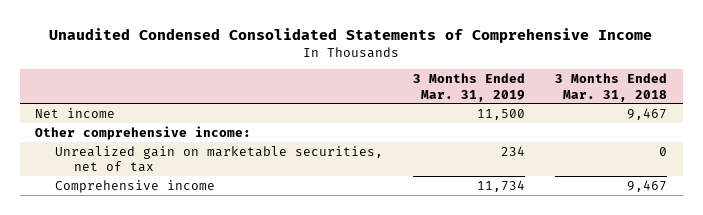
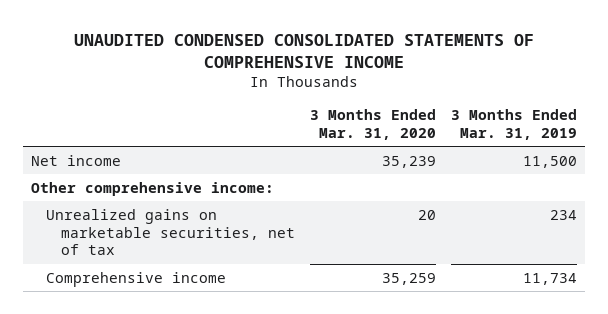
- Unaudited Condensed Consolidated Statements of Comprehensive Income
+ UNAUDITED CONDENSED CONSOLIDATED STATEMENTS OF COMPREHENSIVE INCOME
- | 3 Months Ended Mar. 31, 2019 | 3 Months Ended Mar. 31, 2018
+ | 3 Months Ended Mar. 31, 2020 | 3 Months Ended Mar. 31, 2019
- Unrealized gain on marketable securities, net of tax | 234 | 0
+ Unrealized gains on marketable securities, net of tax | 20 | 234

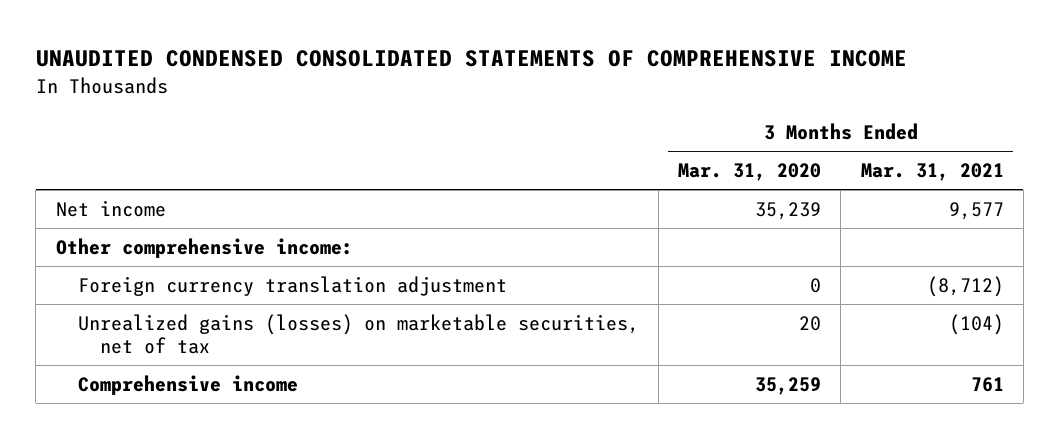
- | 3 Months Ended Mar. 31, 2020 | 3 Months Ended Mar. 31, 2019
+ | 3 Months Ended Mar. 31, 2020 | 3 Months Ended Mar. 31, 2021
- Unrealized gains on marketable securities, net of tax | 20 | 234
+ Foreign currency translation adjustment | 0 | (8,712)
+ Unrealized gains (losses) on marketable securities, net of tax | 20 | (104)

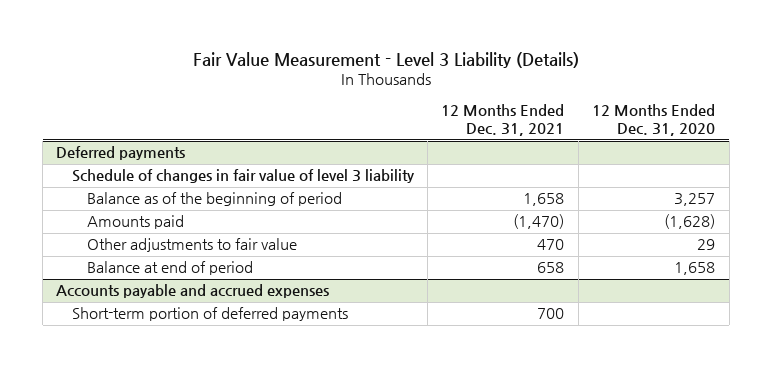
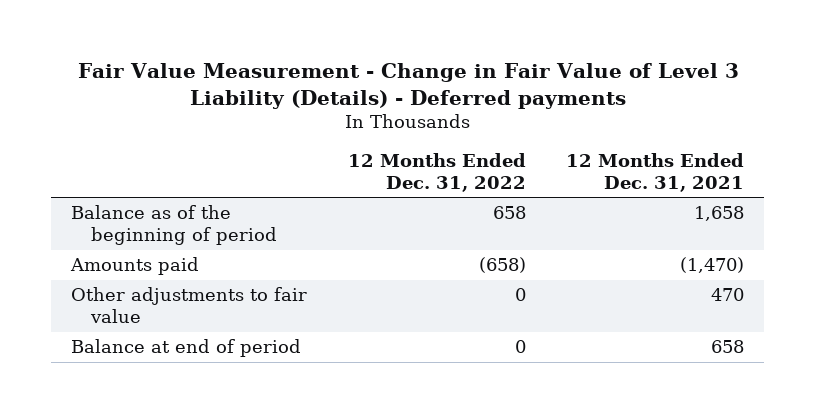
- Fair Value Measurement - Level 3 Liability (Details)
+ Fair Value Measurement - Change in Fair Value of Level 3 Liability (Details) - Deferred payments
- | 12 Months Ended Dec. 31, 2021 | 12 Months Ended Dec. 31, 2020
+ | 12 Months Ended Dec. 31, 2022 | 12 Months Ended Dec. 31, 2021
- Deferred payments
- Schedule of changes in fair value of level 3 liability
- Accounts payable and accrued expenses
- Short-term portion of deferred payments | 700 |

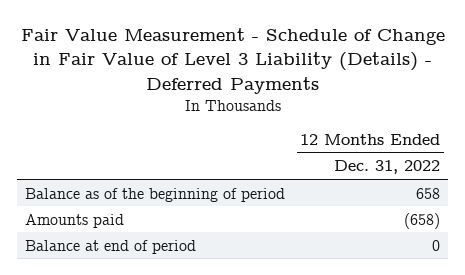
- Fair Value Measurement - Change in Fair Value of Level 3 Liability (Details) - Deferred payments
+ Fair Value Measurement - Schedule of Change in Fair Value of Level 3 Liability (Details) - Deferred Payments
- | 12 Months Ended Dec. 31, 2022 | 12 Months Ended Dec. 31, 2021
+ | 12 Months Ended Dec. 31, 2022
- Other adjustments to fair value | 0 | 470

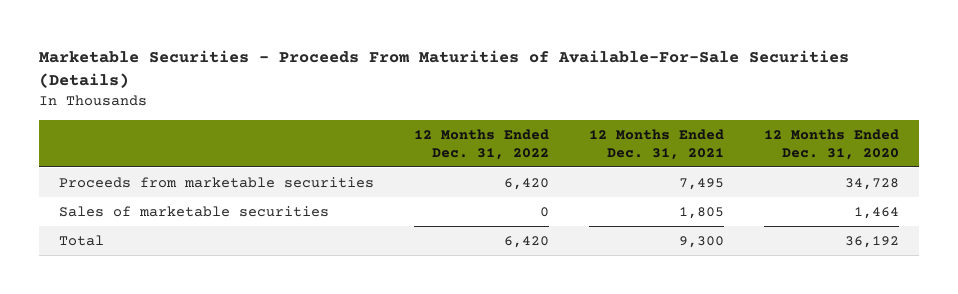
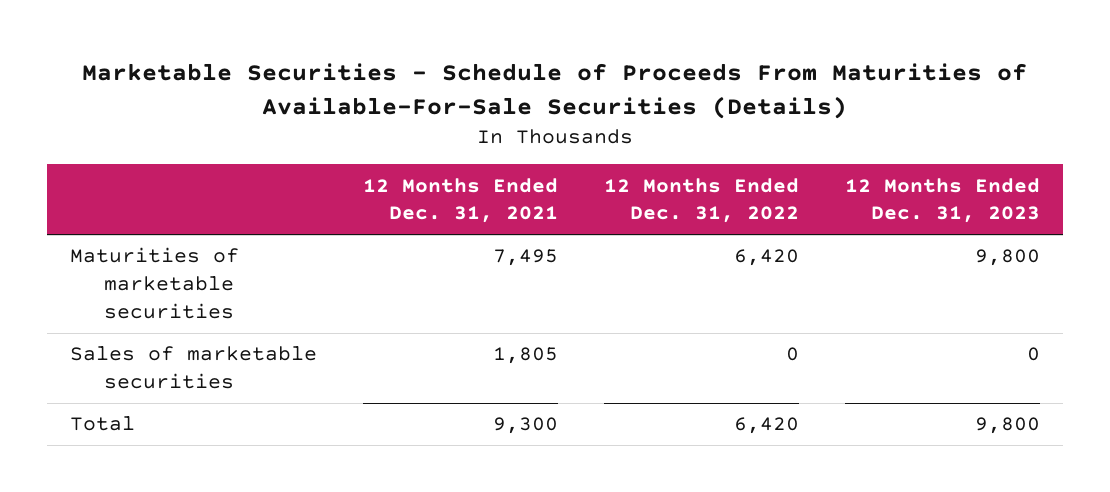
- Marketable Securities - Proceeds From Maturities of Available-For-Sale Securities (Details)
+ Marketable Securities - Schedule of Proceeds From Maturities of Available-For-Sale Securities (Details)
- | 12 Months Ended Dec. 31, 2022 | 12 Months Ended Dec. 31, 2021 | 12 Months Ended Dec. 31, 2020
+ | 12 Months Ended Dec. 31, 2021 | 12 Months Ended Dec. 31, 2022 | 12 Months Ended Dec. 31, 2023
- Proceeds from marketable securities | 6,420 | 7,495 | 34,728
+ Maturities of marketable securities | 7,495 | 6,420 | 9,800

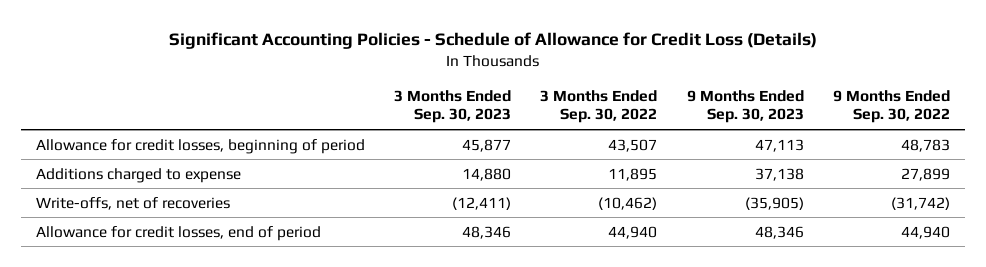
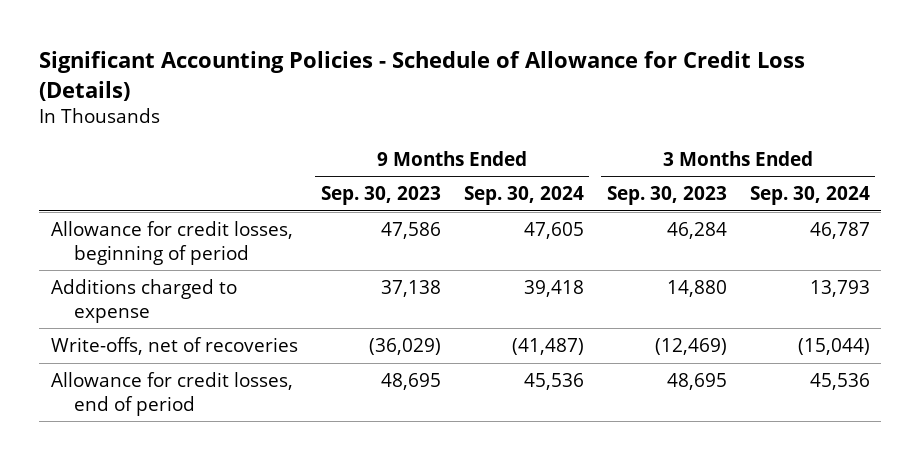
- | 3 Months Ended Sep. 30, 2023 | 3 Months Ended Sep. 30, 2022 | 9 Months Ended Sep. 30, 2023 | 9 Months Ended Sep. 30, 2022
+ | 9 Months Ended Sep. 30, 2023 | 9 Months Ended Sep. 30, 2024 | 3 Months Ended Sep. 30, 2023 | 3 Months Ended Sep. 30, 2024
- Allowance for credit losses, beginning of period | 45,877 | 43,507 | 47,113 | 48,783
+ Allowance for credit losses, beginning of period | 47,586 | 47,605 | 46,284 | 46,787
- Write-offs, net of recoveries | (12,411) | (10,462) | (35,905) | (31,742)
- Allowance for credit losses, end of period | 48,346 | 44,940 | 48,346 | 44,940
+ Write-offs, net of recoveries | (36,029) | (41,487) | (12,469) | (15,044)
+ Allowance for credit losses, end of period | 48,695 | 45,536 | 48,695 | 45,536

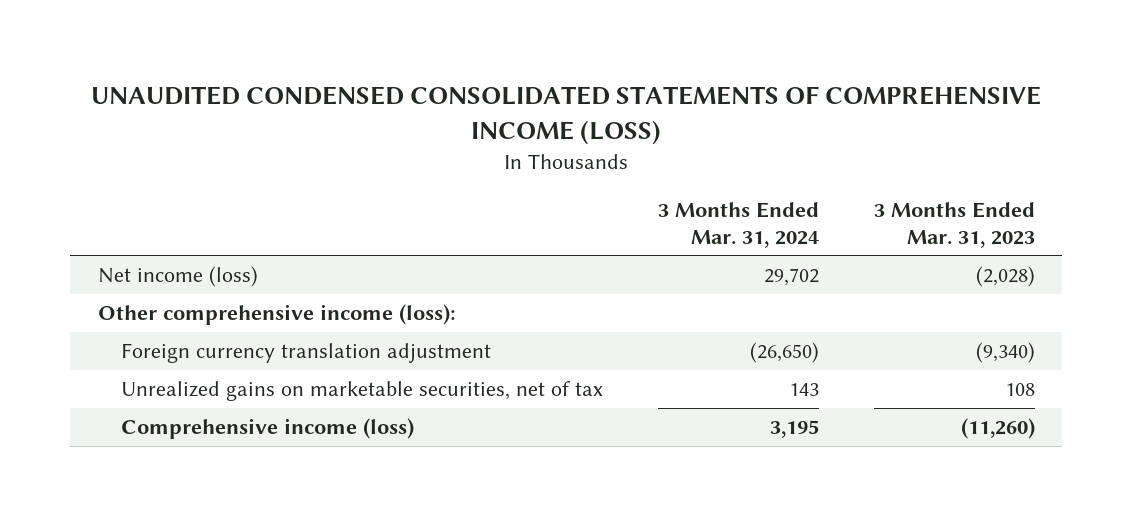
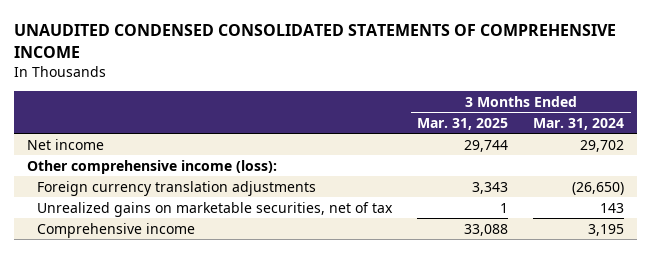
- UNAUDITED CONDENSED CONSOLIDATED STATEMENTS OF COMPREHENSIVE INCOME (LOSS)
+ UNAUDITED CONDENSED CONSOLIDATED STATEMENTS OF COMPREHENSIVE INCOME
- | 3 Months Ended Mar. 31, 2024 | 3 Months Ended Mar. 31, 2023
+ | 3 Months Ended Mar. 31, 2025 | 3 Months Ended Mar. 31, 2024
- Net income (loss) | 29,702 | (2,028)
+ Net income | 29,744 | 29,702
- Foreign currency translation adjustment | (26,650) | (9,340)
+ Foreign currency translation adjustments | 3,343 | (26,650)
- Comprehensive income (loss) | 3,195 | (11,260)
+ Comprehensive income | 33,088 | 3,195

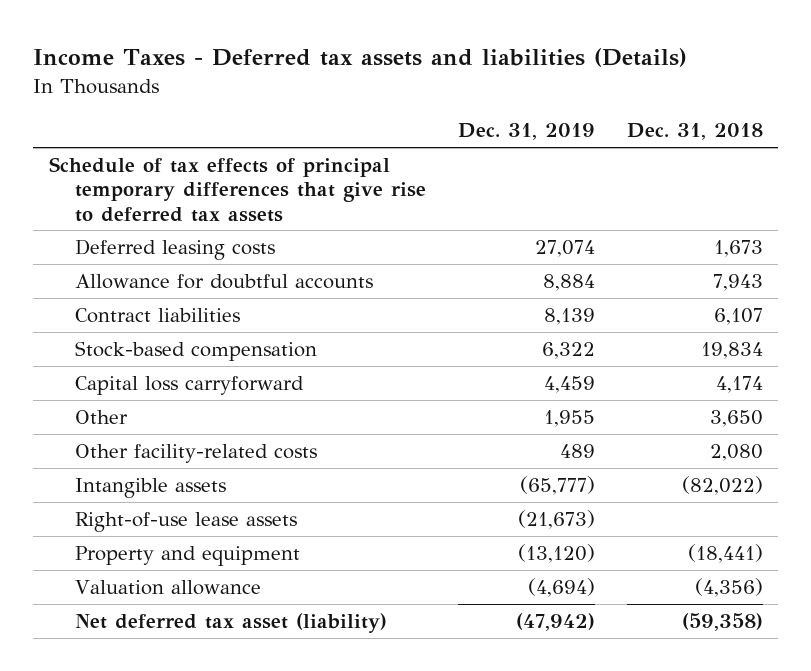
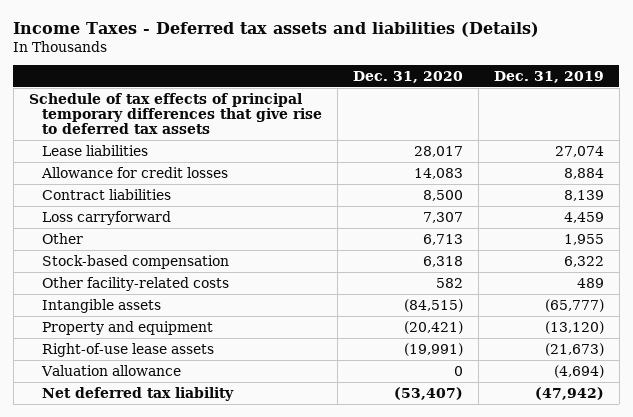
- | Dec. 31, 2019 | Dec. 31, 2018
+ | Dec. 31, 2020 | Dec. 31, 2019
- Deferred leasing costs | 27,074 | 1,673
- Allowance for doubtful accounts | 8,884 | 7,943
+ Lease liabilities | 28,017 | 27,074
+ Allowance for credit losses | 14,083 | 8,884
- Capital loss carryforward | 4,459 | 4,174
+ Loss carryforward | 7,307 | 4,459
moved down: Stock-based compensation | 6,318 | 6,322
moved down: Right-of-use lease assets | (19,991) | (21,673)
- Net deferred tax asset (liability) | (47,942) | (59,358)
+ Net deferred tax liability | (53,407) | (47,942)

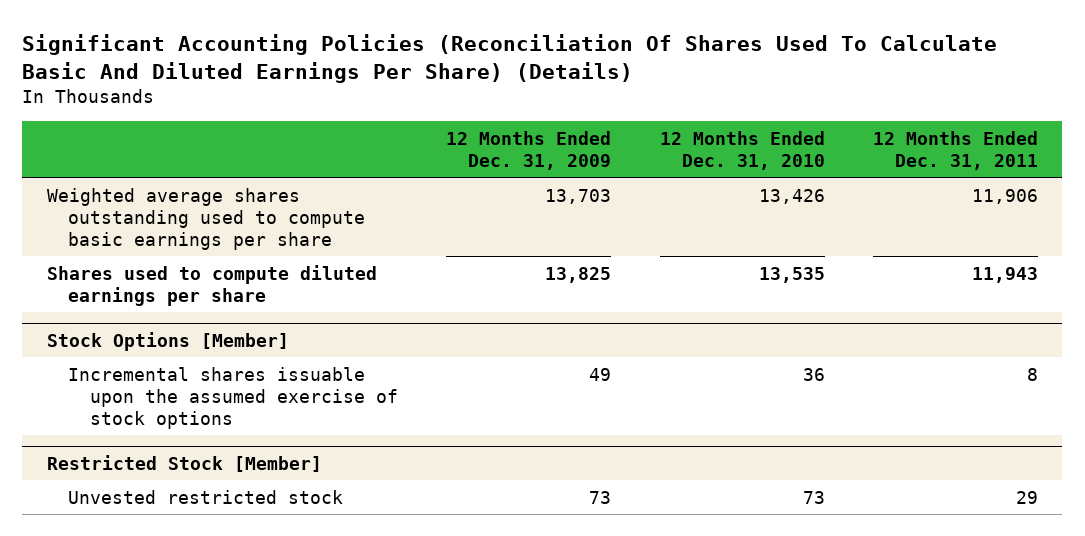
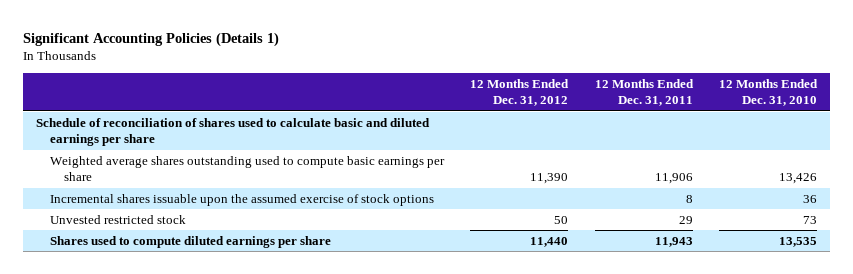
- Significant Accounting Policies (Reconciliation Of Shares Used To Calculate Basic And Diluted Earnings Per Share) (Details)
+ Significant Accounting Policies (Details 1)
- | 12 Months Ended Dec. 31, 2009 | 12 Months Ended Dec. 31, 2010 | 12 Months Ended Dec. 31, 2011
+ | 12 Months Ended Dec. 31, 2012 | 12 Months Ended Dec. 31, 2011 | 12 Months Ended Dec. 31, 2010
+ Schedule of reconciliation of shares used to calculate basic and diluted earnings per share
- Stock Options [Member]
- Restricted Stock [Member]
moved down: Shares used to compute diluted earnings per share | 11,440 | 11,943 | 13,535

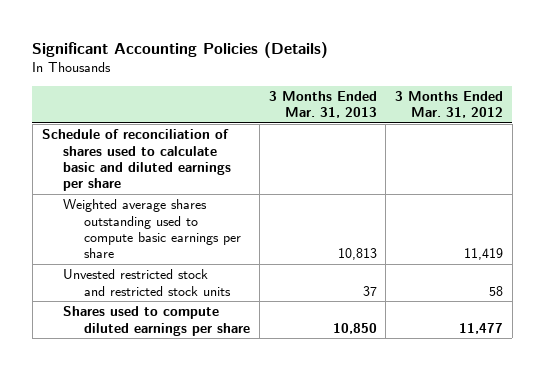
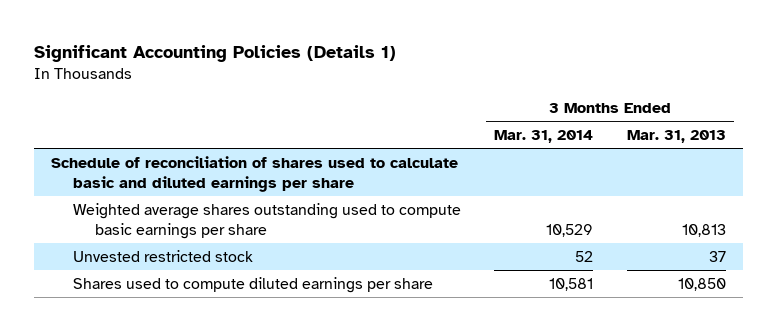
- Significant Accounting Policies (Details)
+ Significant Accounting Policies (Details 1)
- | 3 Months Ended Mar. 31, 2013 | 3 Months Ended Mar. 31, 2012
+ | 3 Months Ended Mar. 31, 2014 | 3 Months Ended Mar. 31, 2013
- Unvested restricted stock and restricted stock units | 37 | 58
+ Unvested restricted stock | 52 | 37

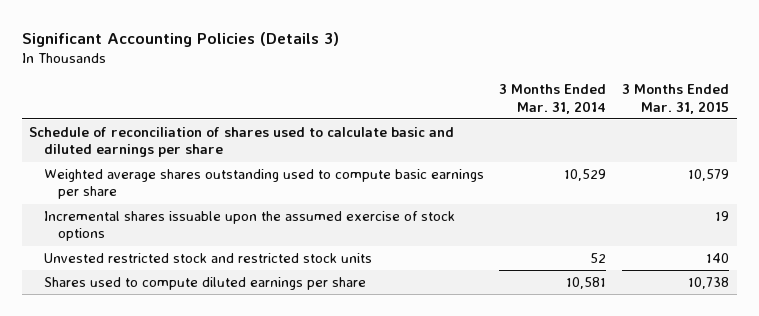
- Significant Accounting Policies (Details 1)
+ Significant Accounting Policies (Details 3)
- | 3 Months Ended Mar. 31, 2014 | 3 Months Ended Mar. 31, 2013
+ | 3 Months Ended Mar. 31, 2014 | 3 Months Ended Mar. 31, 2015
- Unvested restricted stock | 52 | 37
+ Incremental shares issuable upon the assumed exercise of stock options | | 19
+ Unvested restricted stock and restricted stock units | 52 | 140

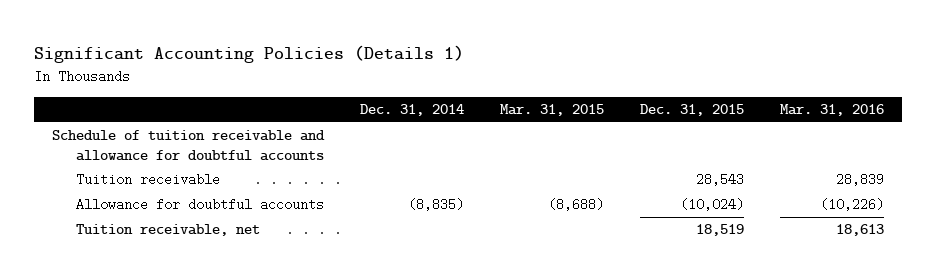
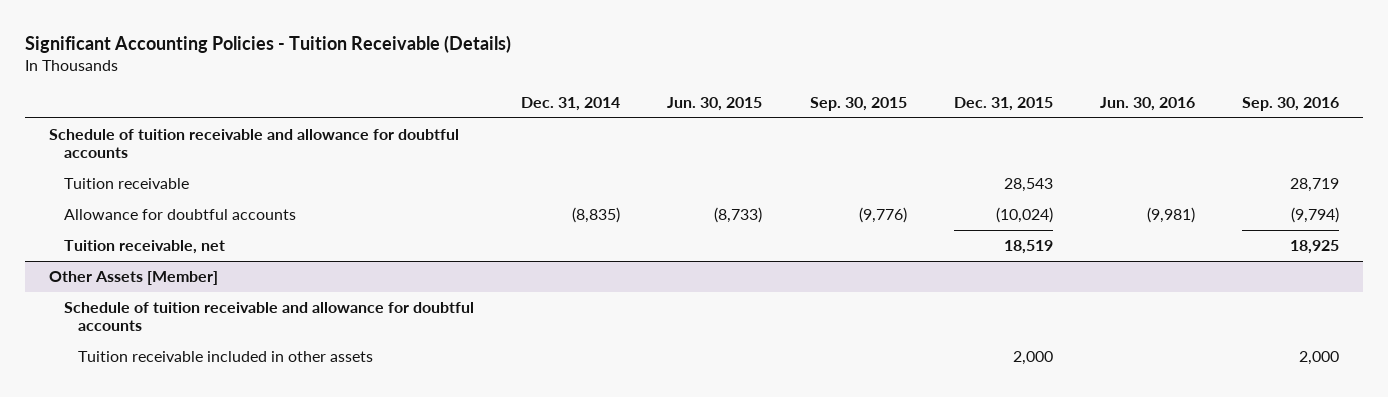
- Significant Accounting Policies (Details 1)
+ Significant Accounting Policies - Tuition Receivable (Details)
- | Dec. 31, 2014 | Mar. 31, 2015 | Dec. 31, 2015 | Mar. 31, 2016
+ | Dec. 31, 2014 | Jun. 30, 2015 | Sep. 30, 2015 | Dec. 31, 2015 | Jun. 30, 2016 | Sep. 30, 2016
+ Other Assets [Member]
+ Schedule of tuition receivable and allowance for doubtful accounts
+ Tuition receivable included in other assets | | | | 2,000 | | 2,000

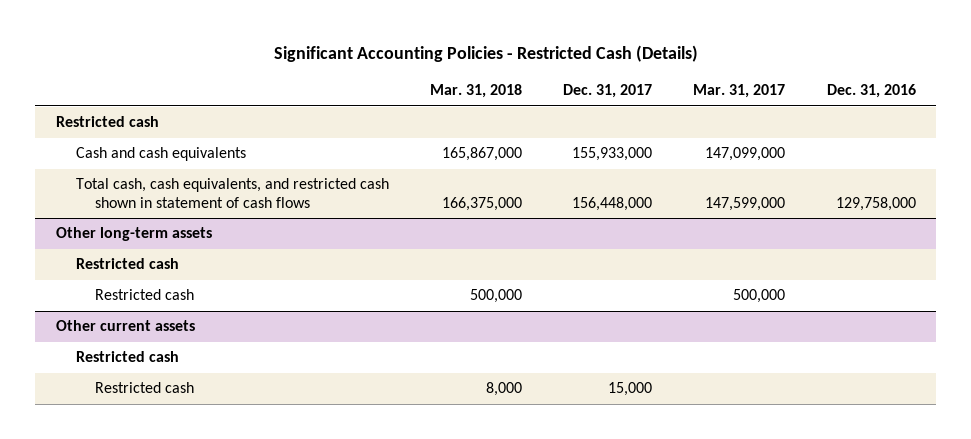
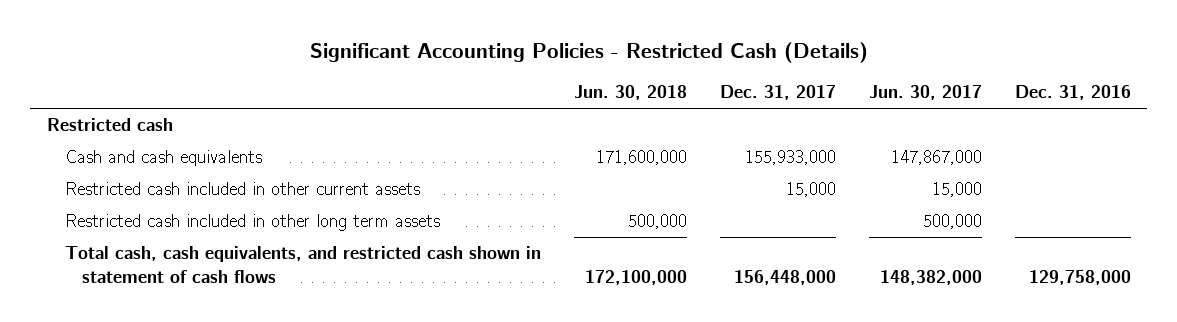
- | Mar. 31, 2018 | Dec. 31, 2017 | Mar. 31, 2017 | Dec. 31, 2016
+ | Jun. 30, 2018 | Dec. 31, 2017 | Jun. 30, 2017 | Dec. 31, 2016
+ Restricted cash included in other current assets | | 15,000 | 15,000 |
+ Restricted cash included in other long term assets | 500,000 | | 500,000 |
- Other long-term assets
- Restricted cash
- Restricted cash | 500,000 | | 500,000 |
- Other current assets
- Restricted cash
- Restricted cash | 8,000 | 15,000 | |

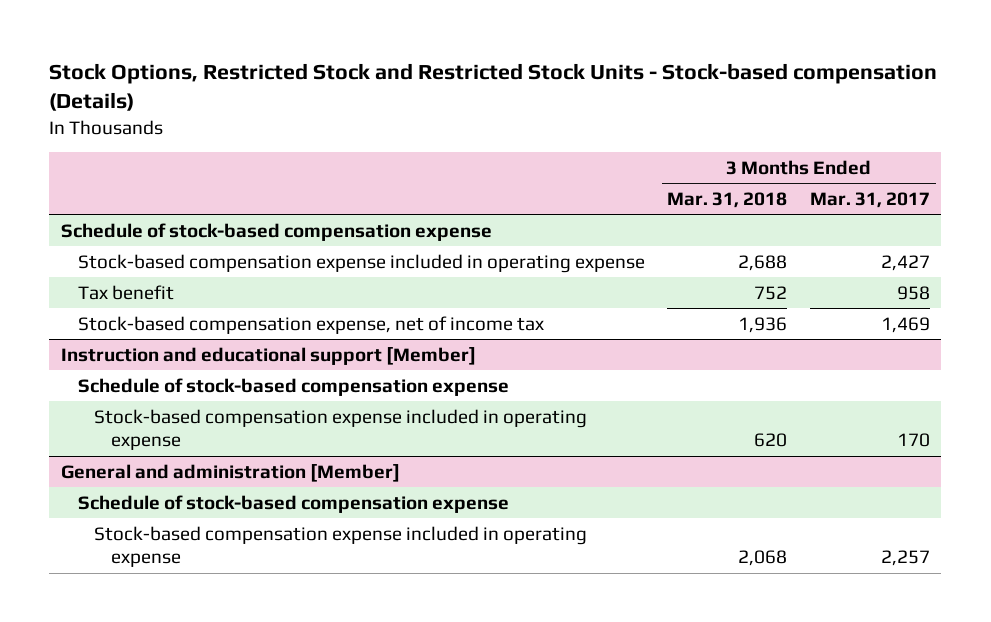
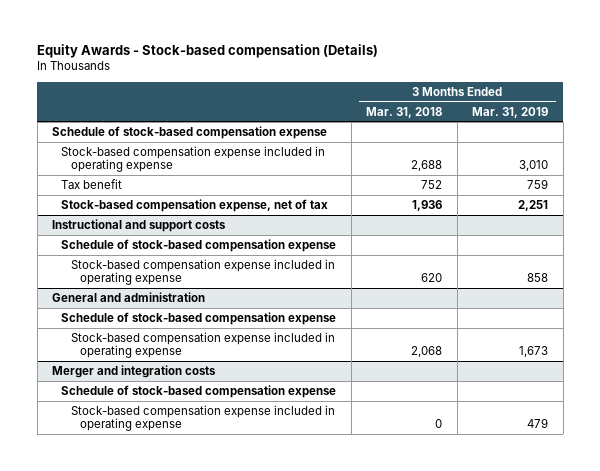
- Stock Options, Restricted Stock and Restricted Stock Units - Stock-based compensation (Details)
+ Equity Awards - Stock-based compensation (Details)
- | 3 Months Ended Mar. 31, 2018 | 3 Months Ended Mar. 31, 2017
+ | 3 Months Ended Mar. 31, 2018 | 3 Months Ended Mar. 31, 2019
- Stock-based compensation expense, net of income tax | 1,936 | 1,469
- Instruction and educational support [Member]
+ Stock-based compensation expense, net of tax | 1,936 | 2,251
+ Instructional and support costs
- General and administration [Member]
+ General and administration
+ Merger and integration costs
+ Schedule of stock-based compensation expense
+ Stock-based compensation expense included in operating expense | 0 | 479

